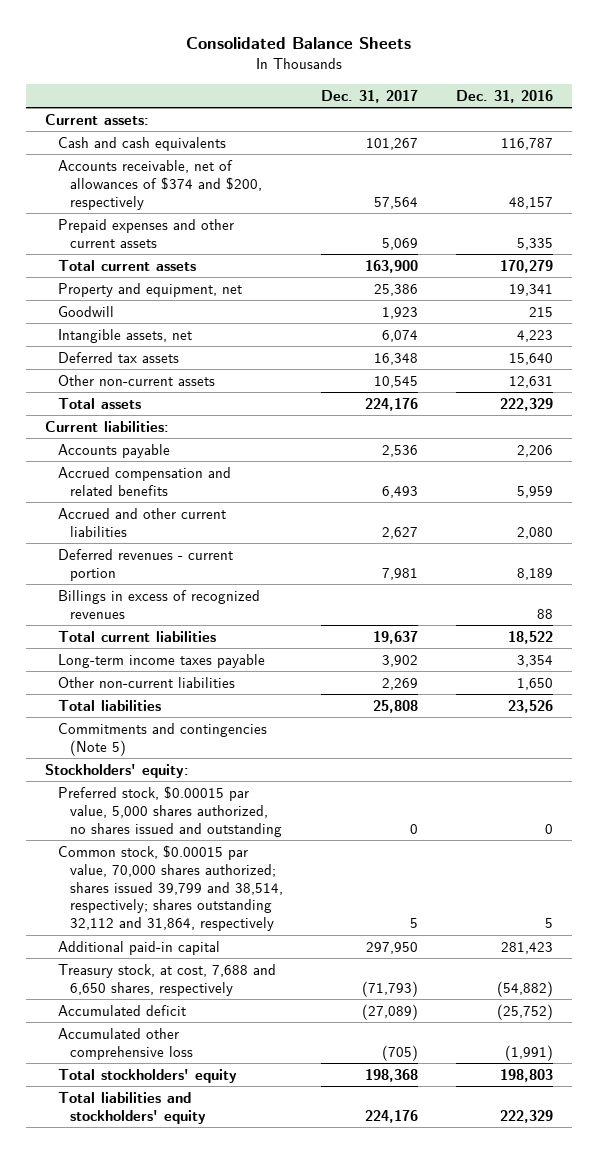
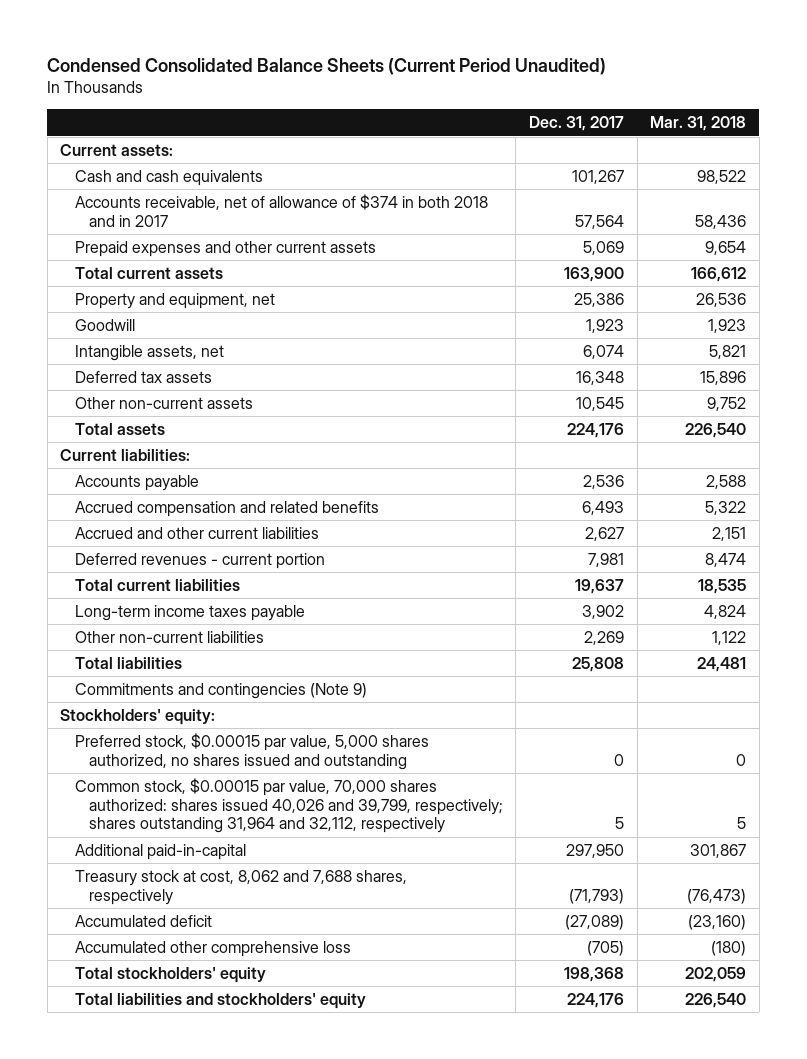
- Consolidated Balance Sheets
+ Condensed Consolidated Balance Sheets (Current Period Unaudited)
- | Dec. 31, 2017 | Dec. 31, 2016
+ | Dec. 31, 2017 | Mar. 31, 2018
- Accounts receivable, net of allowances of $374 and $200, respectively | 57,564 | 48,157
+ Accounts receivable, net of allowance of $374 in both 2018 and in 2017 | 57,564 | 58,436
- Billings in excess of recognized revenues | | 88
- Commitments and contingencies (Note 5)
+ Commitments and contingencies (Note 9)
- Common stock, $0.00015 par value, 70,000 shares authorized; shares issued 39,799 and 38,514, respectively; shares outstanding 32,112 and 31,864, respectively | 5 | 5
- Additional paid-in capital | 297,950 | 281,423
- Treasury stock, at cost, 7,688 and 6,650 shares, respectively | (71,793) | (54,882)
+ Common stock, $0.00015 par value, 70,000 shares authorized: shares issued 40,026 and 39,799, respectively; shares outstanding 31,964 and 32,112, respectively | 5 | 5
+ Additional paid-in-capital | 297,950 | 301,867
+ Treasury stock at cost, 8,062 and 7,688 shares, respectively | (71,793) | (76,473)

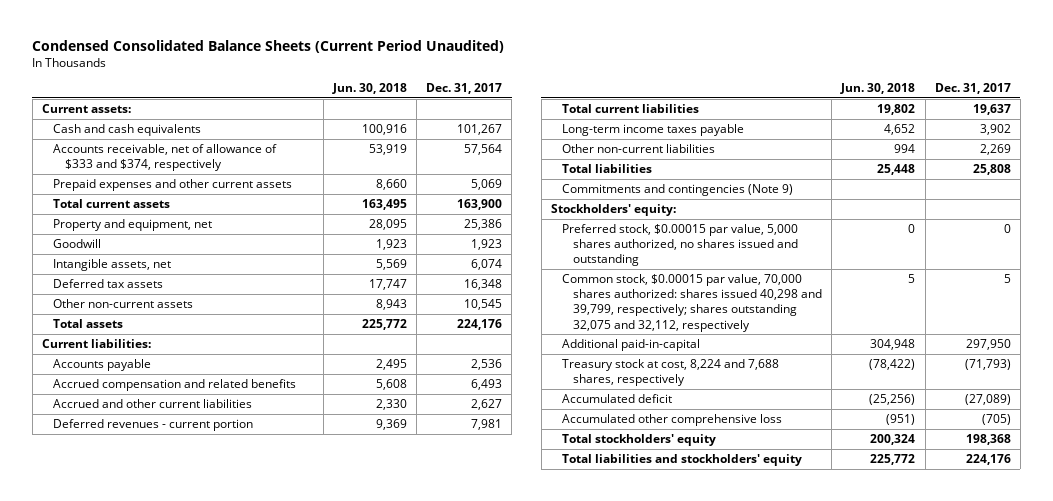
- | Dec. 31, 2017 | Mar. 31, 2018
+ | Jun. 30, 2018 | Dec. 31, 2017
- Accounts receivable, net of allowance of $374 in both 2018 and in 2017 | 57,564 | 58,436
+ Accounts receivable, net of allowance of $333 and $374, respectively | 53,919 | 57,564
- Common stock, $0.00015 par value, 70,000 shares authorized: shares issued 40,026 and 39,799, respectively; shares outstanding 31,964 and 32,112, respectively | 5 | 5
+ Common stock, $0.00015 par value, 70,000 shares authorized: shares issued 40,298 and 39,799, respectively; shares outstanding 32,075 and 32,112, respectively | 5 | 5
- Treasury stock at cost, 8,062 and 7,688 shares, respectively | (71,793) | (76,473)
+ Treasury stock at cost, 8,224 and 7,688 shares, respectively | (78,422) | (71,793)

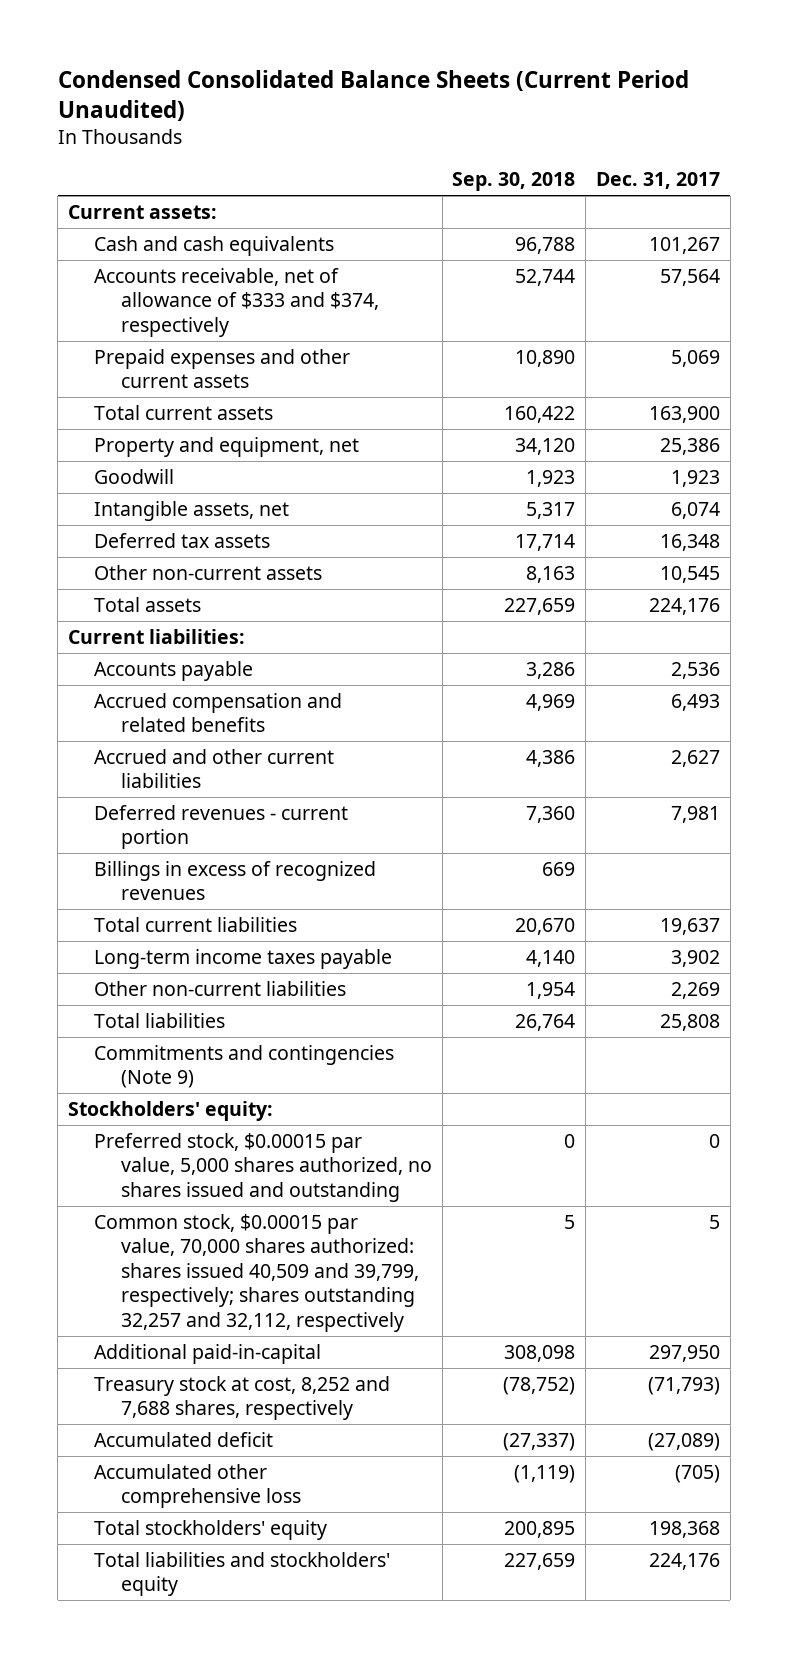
- | Jun. 30, 2018 | Dec. 31, 2017
+ | Sep. 30, 2018 | Dec. 31, 2017
+ Billings in excess of recognized revenues | 669 |
- Common stock, $0.00015 par value, 70,000 shares authorized: shares issued 40,298 and 39,799, respectively; shares outstanding 32,075 and 32,112, respectively | 5 | 5
+ Common stock, $0.00015 par value, 70,000 shares authorized: shares issued 40,509 and 39,799, respectively; shares outstanding 32,257 and 32,112, respectively | 5 | 5
- Treasury stock at cost, 8,224 and 7,688 shares, respectively | (78,422) | (71,793)
+ Treasury stock at cost, 8,252 and 7,688 shares, respectively | (78,752) | (71,793)

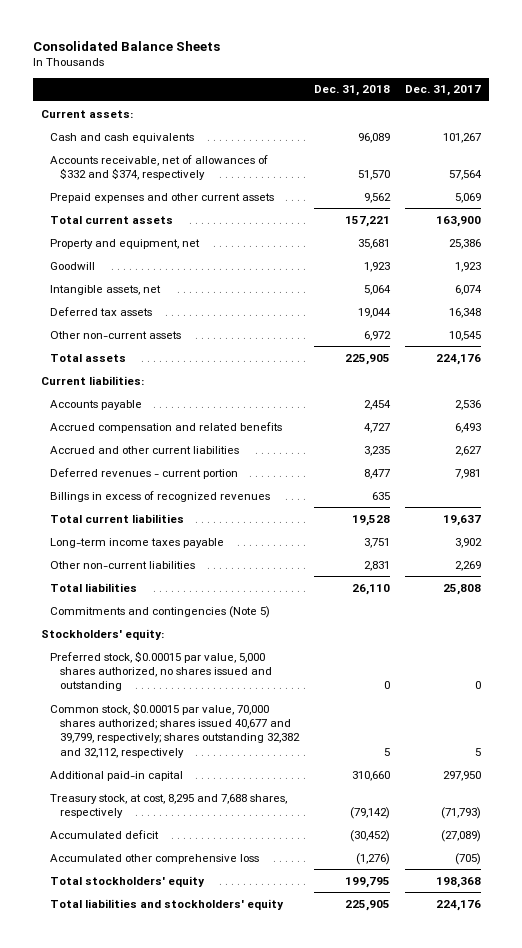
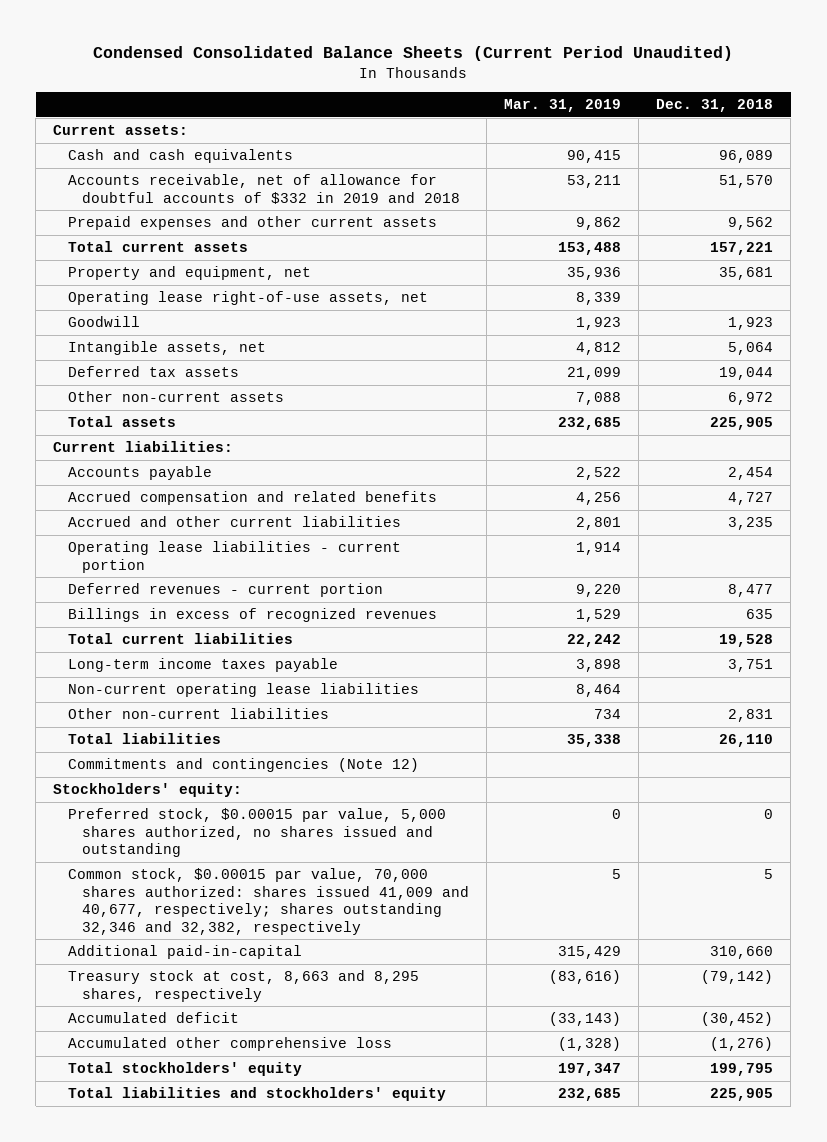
- Consolidated Balance Sheets
+ Condensed Consolidated Balance Sheets (Current Period Unaudited)
- | Dec. 31, 2018 | Dec. 31, 2017
+ | Mar. 31, 2019 | Dec. 31, 2018
- Accounts receivable, net of allowances of $332 and $374, respectively | 51,570 | 57,564
+ Accounts receivable, net of allowance for doubtful accounts of $332 in 2019 and 2018 | 53,211 | 51,570
+ Operating lease right-of-use assets, net | 8,339 |
+ Operating lease liabilities - current portion | 1,914 |
+ Non-current operating lease liabilities | 8,464 |
- Commitments and contingencies (Note 5)
+ Commitments and contingencies (Note 12)
- Common stock, $0.00015 par value, 70,000 shares authorized; shares issued 40,677 and 39,799, respectively; shares outstanding 32,382 and 32,112, respectively | 5 | 5
- Additional paid-in capital | 310,660 | 297,950
- Treasury stock, at cost, 8,295 and 7,688 shares, respectively | (79,142) | (71,793)
+ Common stock, $0.00015 par value, 70,000 shares authorized: shares issued 41,009 and 40,677, respectively; shares outstanding 32,346 and 32,382, respectively | 5 | 5
+ Additional paid-in-capital | 315,429 | 310,660
+ Treasury stock at cost, 8,663 and 8,295 shares, respectively | (83,616) | (79,142)

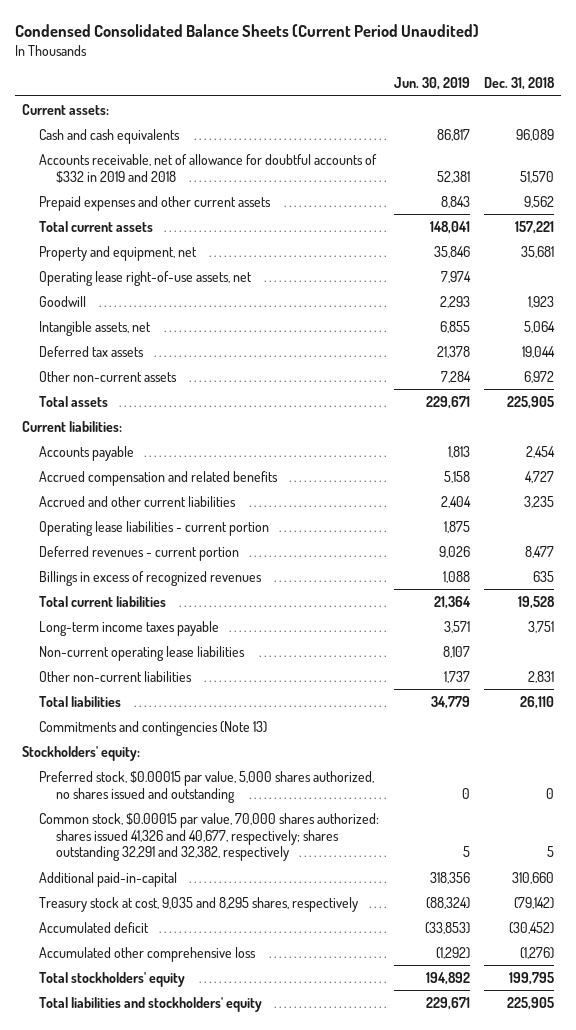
- | Mar. 31, 2019 | Dec. 31, 2018
+ | Jun. 30, 2019 | Dec. 31, 2018
- Commitments and contingencies (Note 12)
+ Commitments and contingencies (Note 13)
- Common stock, $0.00015 par value, 70,000 shares authorized: shares issued 41,009 and 40,677, respectively; shares outstanding 32,346 and 32,382, respectively | 5 | 5
+ Common stock, $0.00015 par value, 70,000 shares authorized: shares issued 41,326 and 40,677, respectively; shares outstanding 32,291 and 32,382, respectively | 5 | 5
- Treasury stock at cost, 8,663 and 8,295 shares, respectively | (83,616) | (79,142)
+ Treasury stock at cost, 9,035 and 8,295 shares, respectively | (88,324) | (79,142)

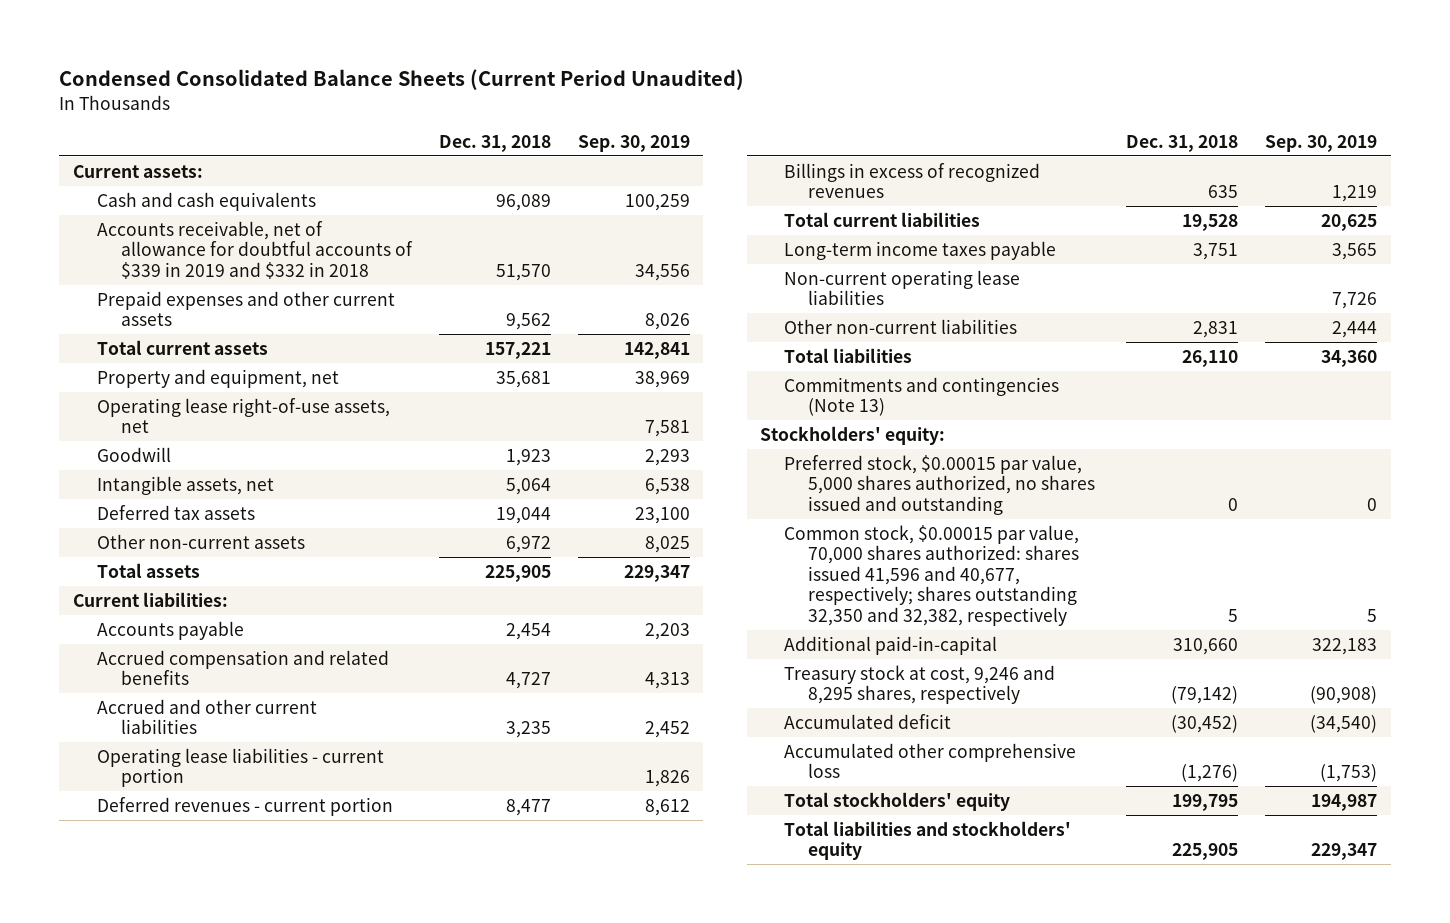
- | Jun. 30, 2019 | Dec. 31, 2018
+ | Dec. 31, 2018 | Sep. 30, 2019
- Accounts receivable, net of allowance for doubtful accounts of $332 in 2019 and 2018 | 52,381 | 51,570
+ Accounts receivable, net of allowance for doubtful accounts of $339 in 2019 and $332 in 2018 | 51,570 | 34,556
- Common stock, $0.00015 par value, 70,000 shares authorized: shares issued 41,326 and 40,677, respectively; shares outstanding 32,291 and 32,382, respectively | 5 | 5
+ Common stock, $0.00015 par value, 70,000 shares authorized: shares issued 41,596 and 40,677, respectively; shares outstanding 32,350 and 32,382, respectively | 5 | 5
- Treasury stock at cost, 9,035 and 8,295 shares, respectively | (88,324) | (79,142)
+ Treasury stock at cost, 9,246 and 8,295 shares, respectively | (79,142) | (90,908)

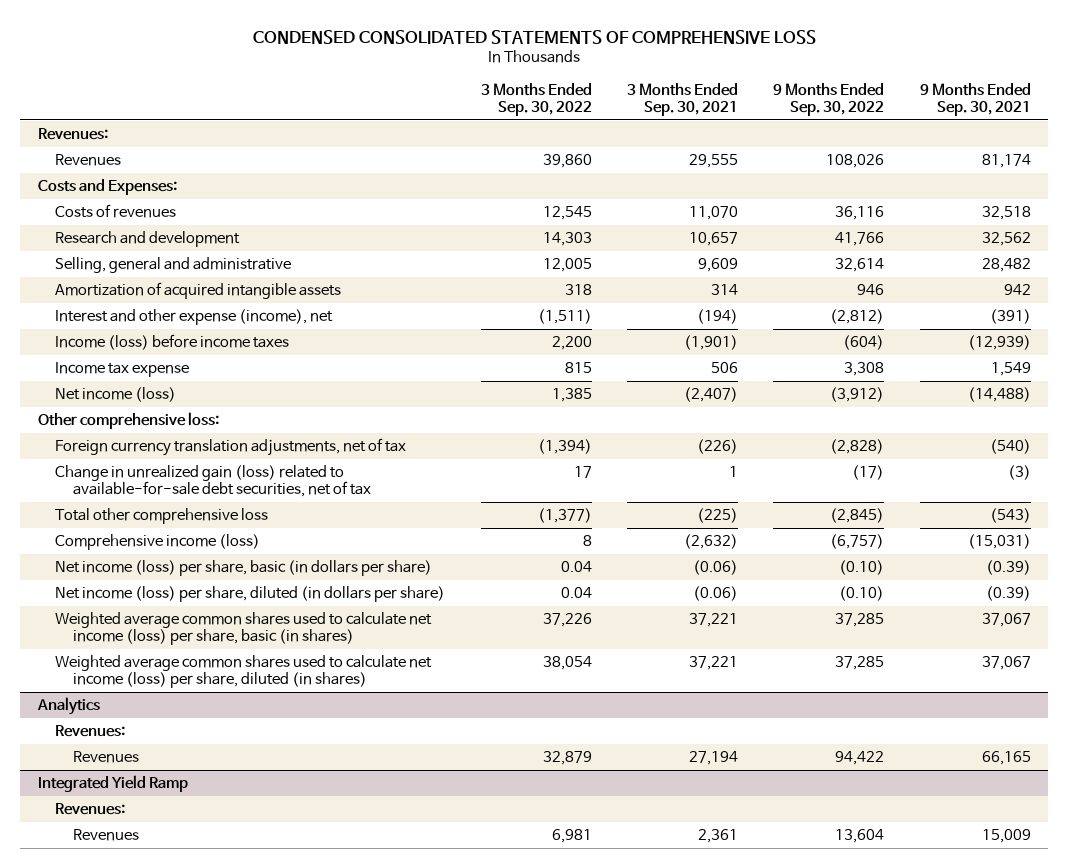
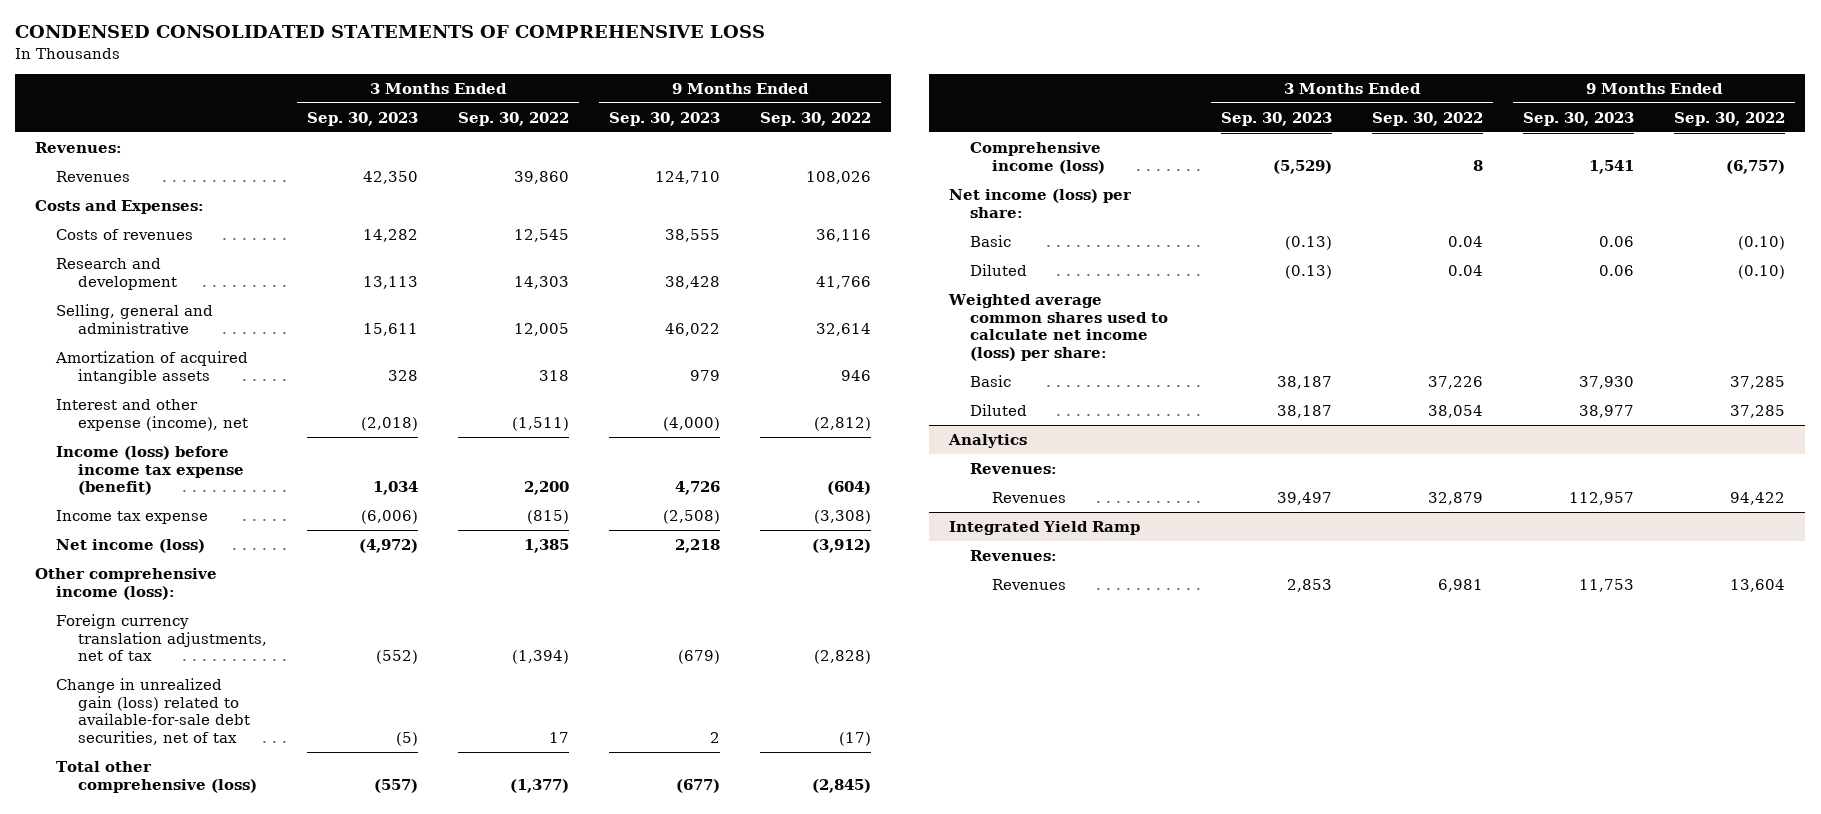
- | 3 Months Ended Sep. 30, 2022 | 3 Months Ended Sep. 30, 2021 | 9 Months Ended Sep. 30, 2022 | 9 Months Ended Sep. 30, 2021
+ | 3 Months Ended Sep. 30, 2023 | 3 Months Ended Sep. 30, 2022 | 9 Months Ended Sep. 30, 2023 | 9 Months Ended Sep. 30, 2022
- Income (loss) before income taxes | 2,200 | (1,901) | (604) | (12,939)
- Income tax expense | 815 | 506 | 3,308 | 1,549
+ Income (loss) before income tax expense (benefit) | 1,034 | 2,200 | 4,726 | (604)
+ Income tax expense | (6,006) | (815) | (2,508) | (3,308)
- Other comprehensive loss:
+ Other comprehensive income (loss):
- Total other comprehensive loss | (1,377) | (225) | (2,845) | (543)
+ Total other comprehensive (loss) | (557) | (1,377) | (677) | (2,845)
- Net income (loss) per share, basic (in dollars per share) | 0.04 | (0.06) | (0.10) | (0.39)
- Net income (loss) per share, diluted (in dollars per share) | 0.04 | (0.06) | (0.10) | (0.39)
- Weighted average common shares used to calculate net income (loss) per share, basic (in shares) | 37,226 | 37,221 | 37,285 | 37,067
- Weighted average common shares used to calculate net income (loss) per share, diluted (in shares) | 38,054 | 37,221 | 37,285 | 37,067
+ Net income (loss) per share:
+ Basic | (0.13) | 0.04 | 0.06 | (0.10)
+ Diluted | (0.13) | 0.04 | 0.06 | (0.10)
+ Weighted average common shares used to calculate net income (loss) per share:
+ Basic | 38,187 | 37,226 | 37,930 | 37,285
+ Diluted | 38,187 | 38,054 | 38,977 | 37,285

